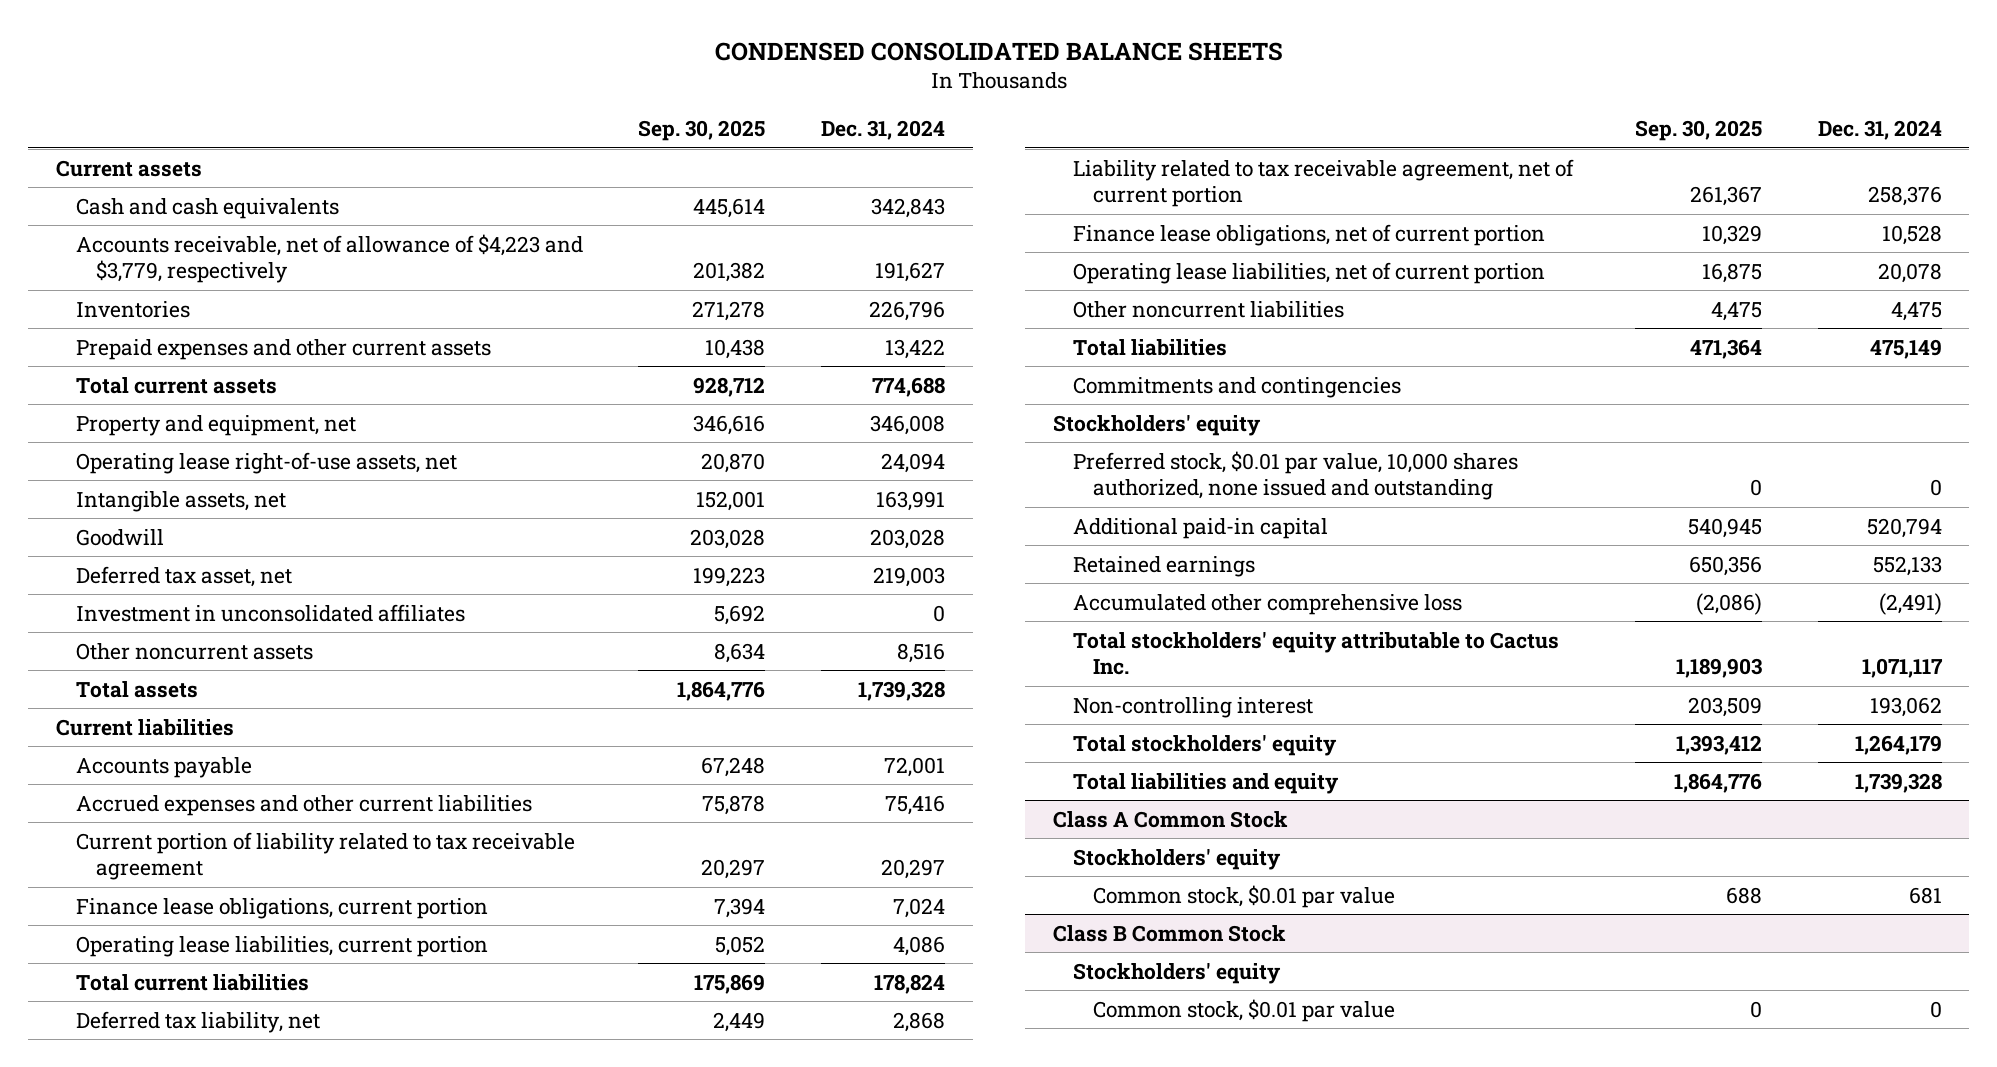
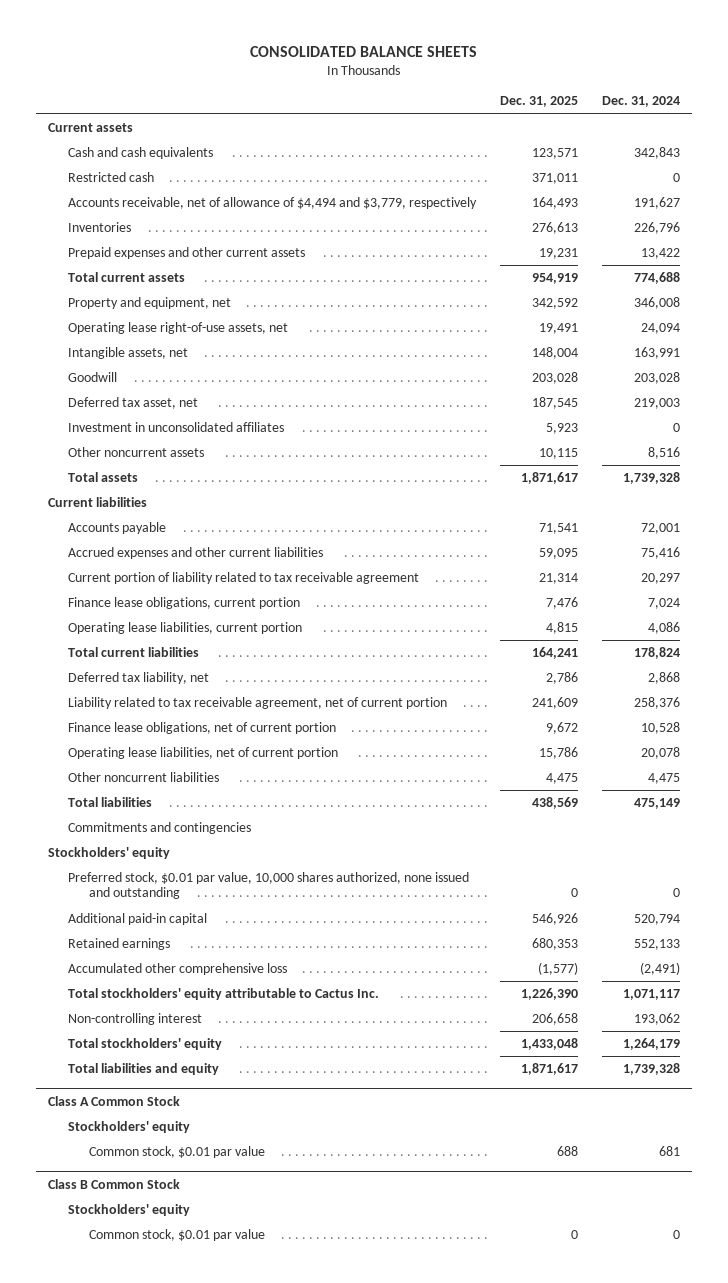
- CONDENSED CONSOLIDATED BALANCE SHEETS
+ CONSOLIDATED BALANCE SHEETS
- | Sep. 30, 2025 | Dec. 31, 2024
+ | Dec. 31, 2025 | Dec. 31, 2024
- Accounts receivable, net of allowance of $4,223 and $3,779, respectively | 201,382 | 191,627
+ Restricted cash | 371,011 | 0
+ Accounts receivable, net of allowance of $4,494 and $3,779, respectively | 164,493 | 191,627

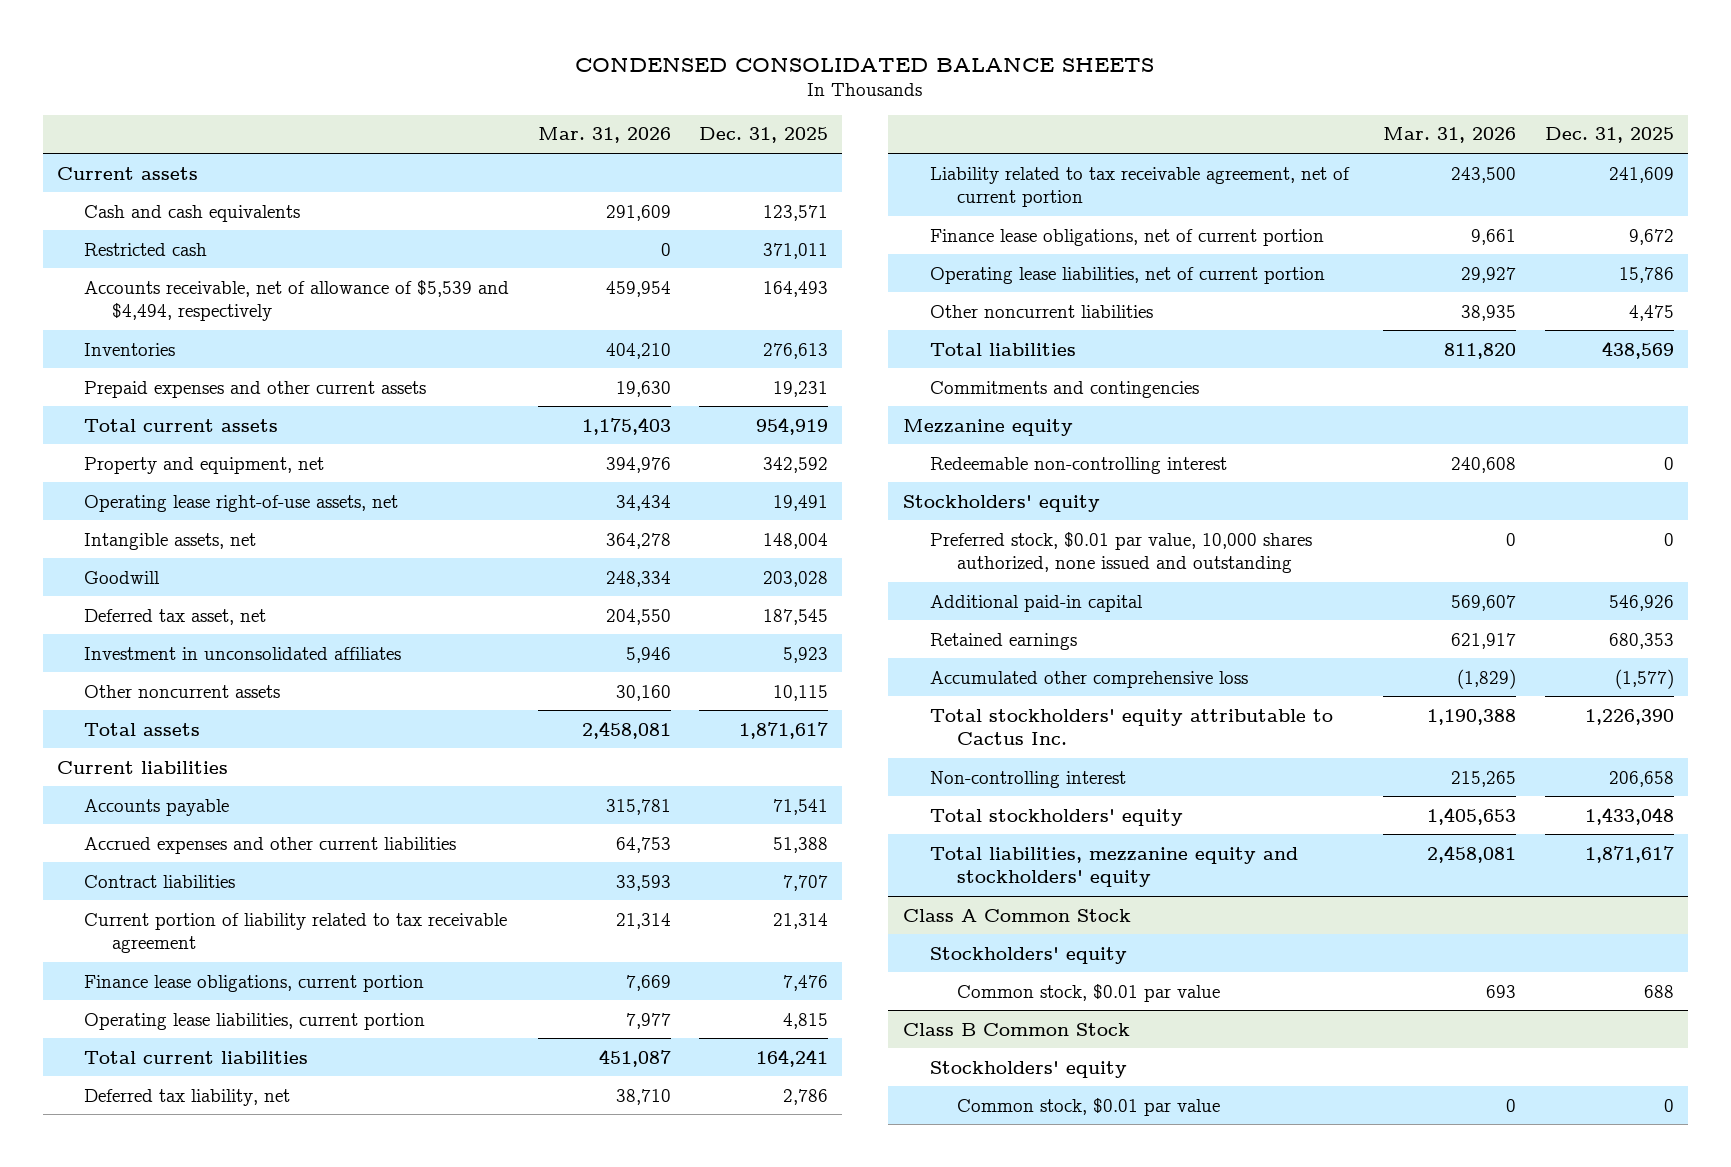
- CONSOLIDATED BALANCE SHEETS
+ CONDENSED CONSOLIDATED BALANCE SHEETS
- | Dec. 31, 2025 | Dec. 31, 2024
+ | Mar. 31, 2026 | Dec. 31, 2025
- Accounts receivable, net of allowance of $4,494 and $3,779, respectively | 164,493 | 191,627
+ Accounts receivable, net of allowance of $5,539 and $4,494, respectively | 459,954 | 164,493
- Accrued expenses and other current liabilities | 59,095 | 75,416
+ Accrued expenses and other current liabilities | 64,753 | 51,388
+ Contract liabilities | 33,593 | 7,707
+ Mezzanine equity
+ Redeemable non-controlling interest | 240,608 | 0
- Total liabilities and equity | 1,871,617 | 1,739,328
+ Total liabilities, mezzanine equity and stockholders' equity | 2,458,081 | 1,871,617

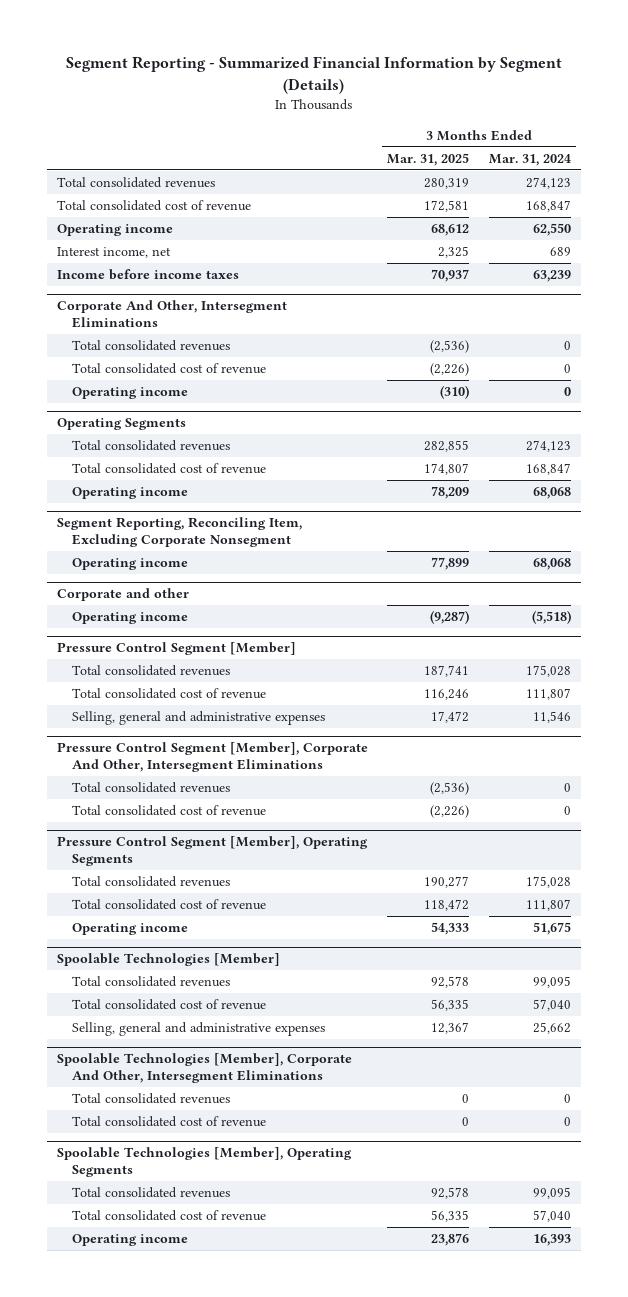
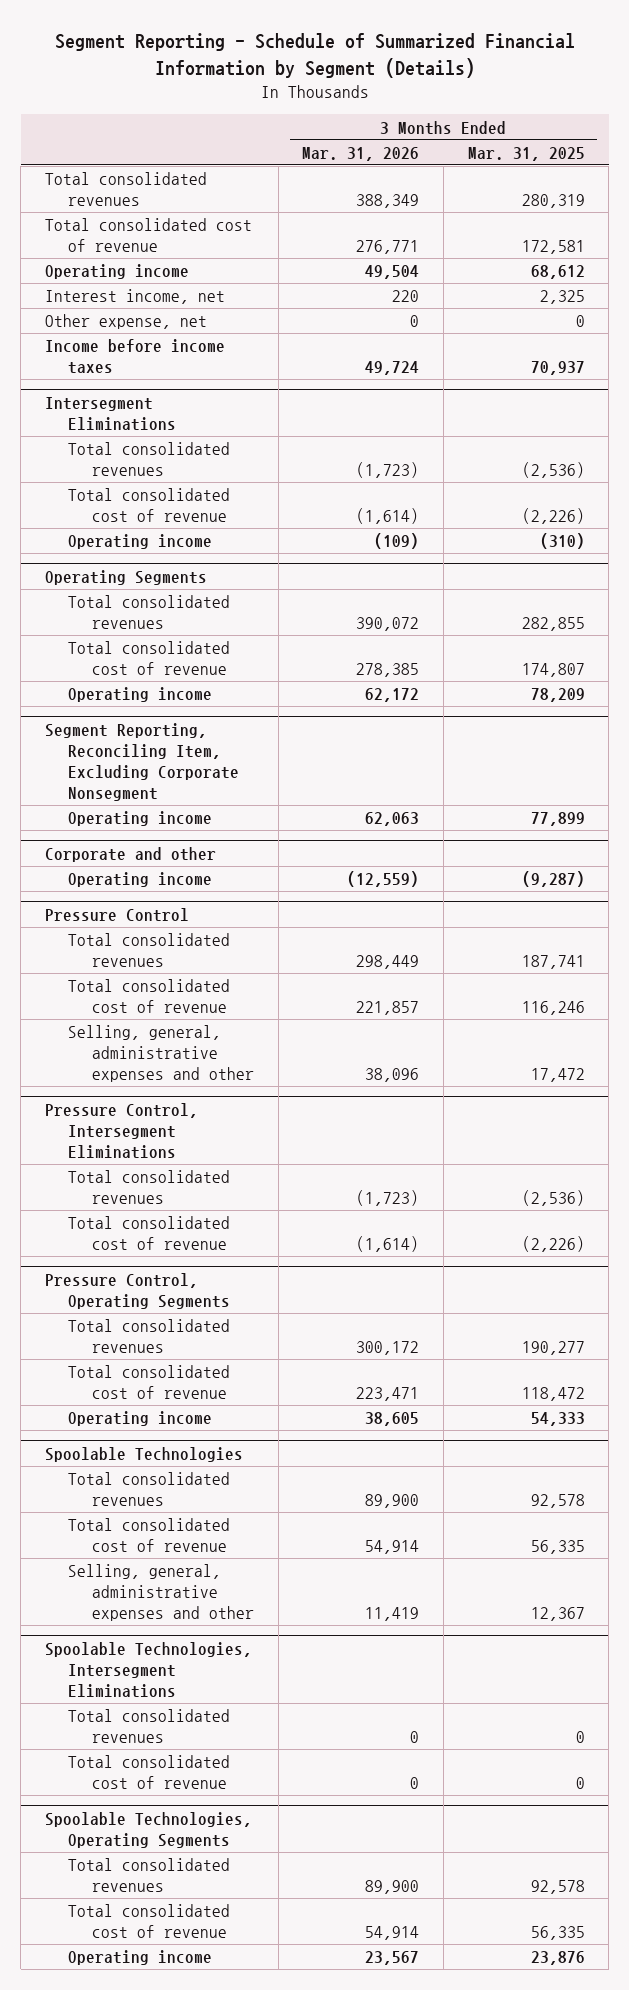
- Segment Reporting - Summarized Financial Information by Segment (Details)
+ Segment Reporting - Schedule of Summarized Financial Information by Segment (Details)
- | 3 Months Ended Mar. 31, 2025 | 3 Months Ended Mar. 31, 2024
+ | 3 Months Ended Mar. 31, 2026 | 3 Months Ended Mar. 31, 2025
+ Other expense, net | 0 | 0
- Corporate And Other, Intersegment Eliminations
+ Intersegment Eliminations
- Pressure Control Segment [Member]
+ Pressure Control
- Selling, general and administrative expenses | 17,472 | 11,546
- Pressure Control Segment [Member], Corporate And Other, Intersegment Eliminations
+ Selling, general, administrative expenses and other | 38,096 | 17,472
+ Pressure Control, Intersegment Eliminations
- Pressure Control Segment [Member], Operating Segments
+ Pressure Control, Operating Segments
- Spoolable Technologies [Member]
+ Spoolable Technologies
- Selling, general and administrative expenses | 12,367 | 25,662
- Spoolable Technologies [Member], Corporate And Other, Intersegment Eliminations
+ Selling, general, administrative expenses and other | 11,419 | 12,367
+ Spoolable Technologies, Intersegment Eliminations
- Spoolable Technologies [Member], Operating Segments
+ Spoolable Technologies, Operating Segments

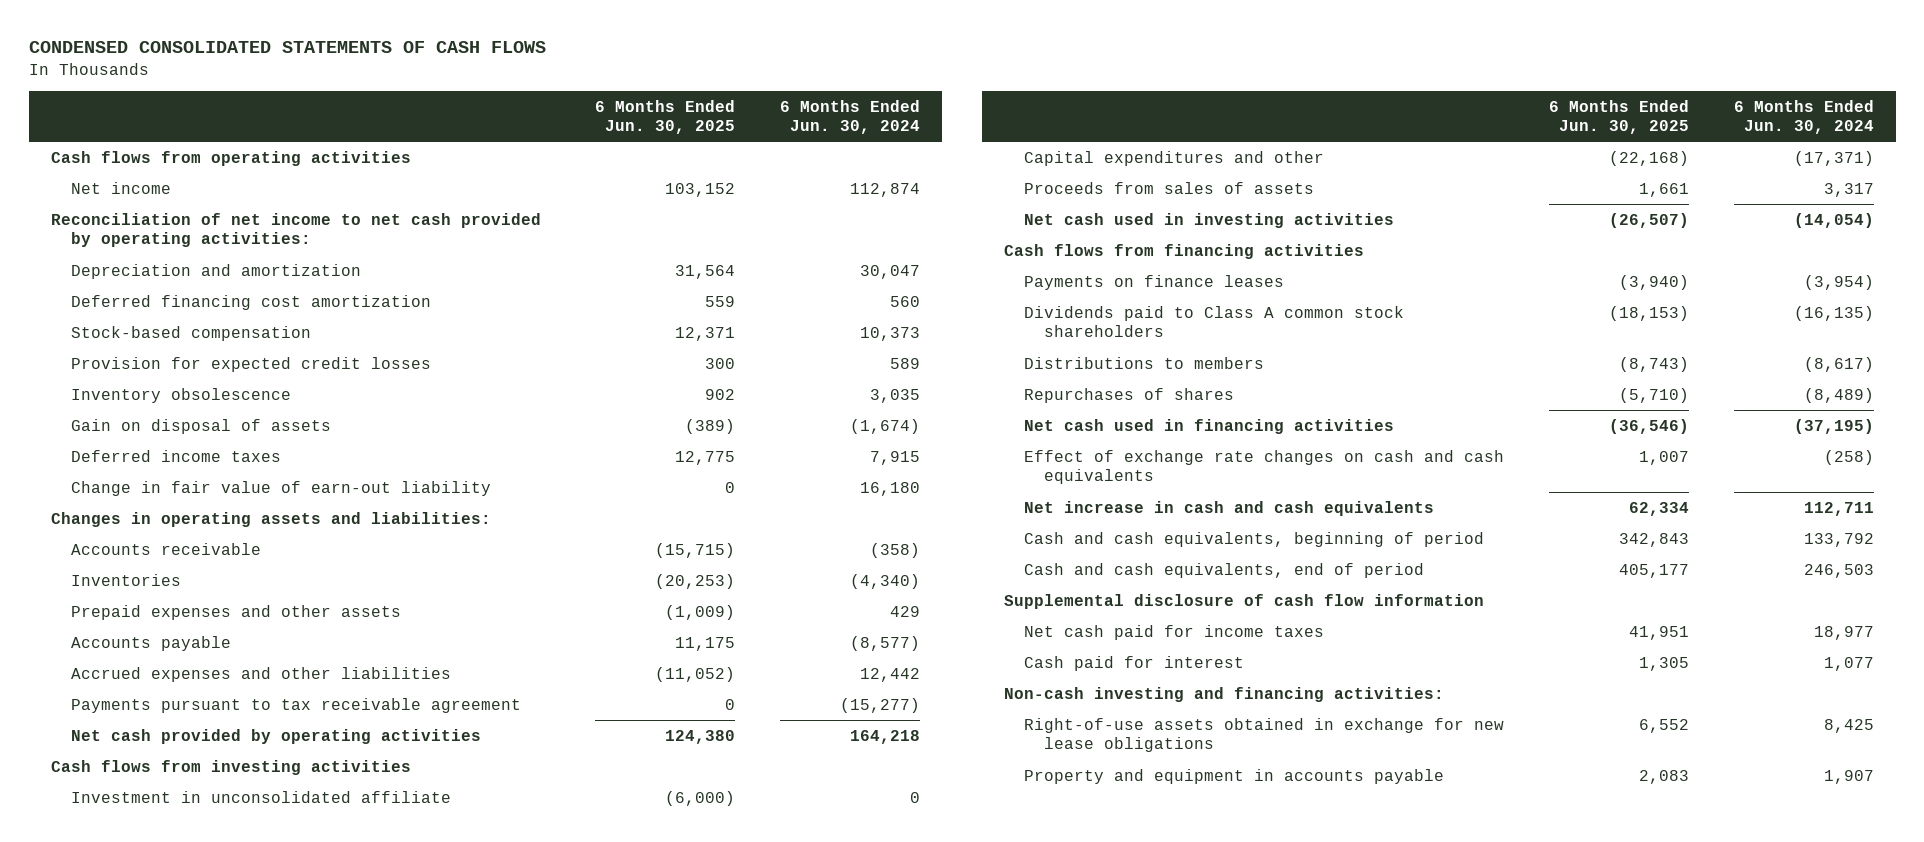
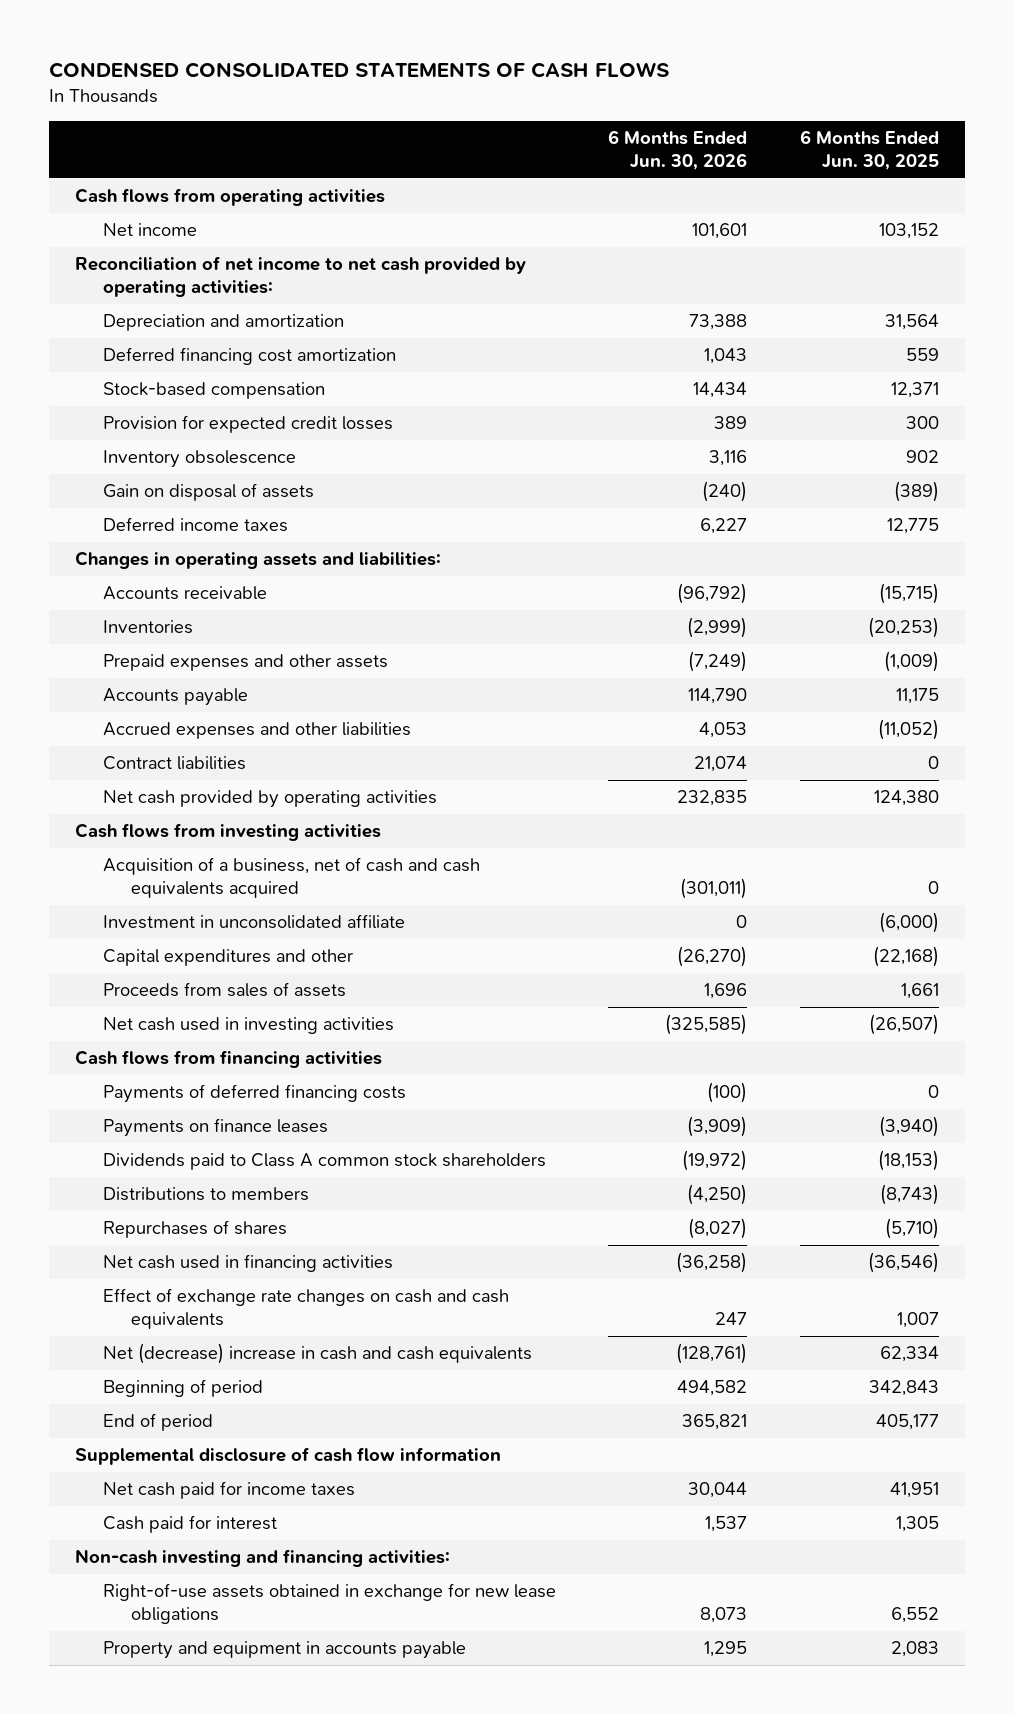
- | 6 Months Ended Jun. 30, 2025 | 6 Months Ended Jun. 30, 2024
+ | 6 Months Ended Jun. 30, 2026 | 6 Months Ended Jun. 30, 2025
- Change in fair value of earn-out liability | 0 | 16,180
- Payments pursuant to tax receivable agreement | 0 | (15,277)
+ Contract liabilities | 21,074 | 0
+ Acquisition of a business, net of cash and cash equivalents acquired | (301,011) | 0
+ Payments of deferred financing costs | (100) | 0
- Net increase in cash and cash equivalents | 62,334 | 112,711
- Cash and cash equivalents, beginning of period | 342,843 | 133,792
- Cash and cash equivalents, end of period | 405,177 | 246,503
+ Net (decrease) increase in cash and cash equivalents | (128,761) | 62,334
+ Beginning of period | 494,582 | 342,843
+ End of period | 365,821 | 405,177

